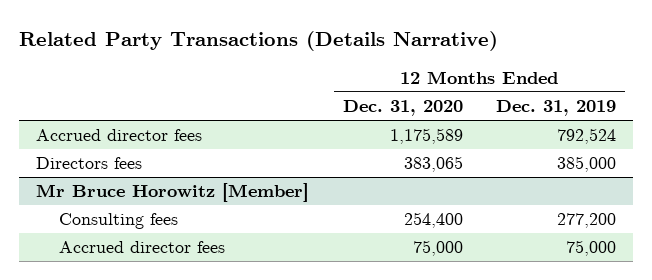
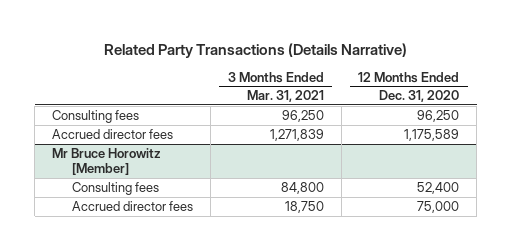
- | 12 Months Ended Dec. 31, 2020 | 12 Months Ended Dec. 31, 2019
+ | 3 Months Ended Mar. 31, 2021 | 12 Months Ended Dec. 31, 2020
+ Consulting fees | 96,250 | 96,250
- Directors fees | 383,065 | 385,000
@ Mr Bruce Horowitz [Member]
- Consulting fees | 254,400 | 277,200
+ Consulting fees | 84,800 | 52,400

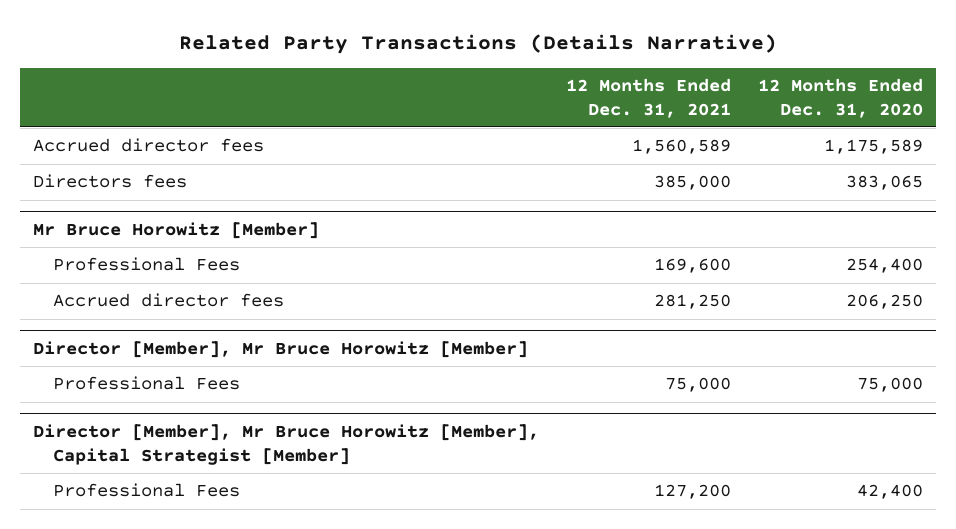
- | 3 Months Ended Mar. 31, 2021 | 12 Months Ended Dec. 31, 2020
+ | 12 Months Ended Dec. 31, 2021 | 12 Months Ended Dec. 31, 2020
- Consulting fees | 96,250 | 96,250
+ Directors fees | 385,000 | 383,065
@ Mr Bruce Horowitz [Member]
- Consulting fees | 84,800 | 52,400
- Accrued director fees | 18,750 | 75,000
+ Professional Fees | 169,600 | 254,400
+ Accrued director fees | 281,250 | 206,250
+ Director [Member], Mr Bruce Horowitz [Member]
+ Professional Fees | 75,000 | 75,000
+ Director [Member], Mr Bruce Horowitz [Member], Capital Strategist [Member]
+ Professional Fees | 127,200 | 42,400

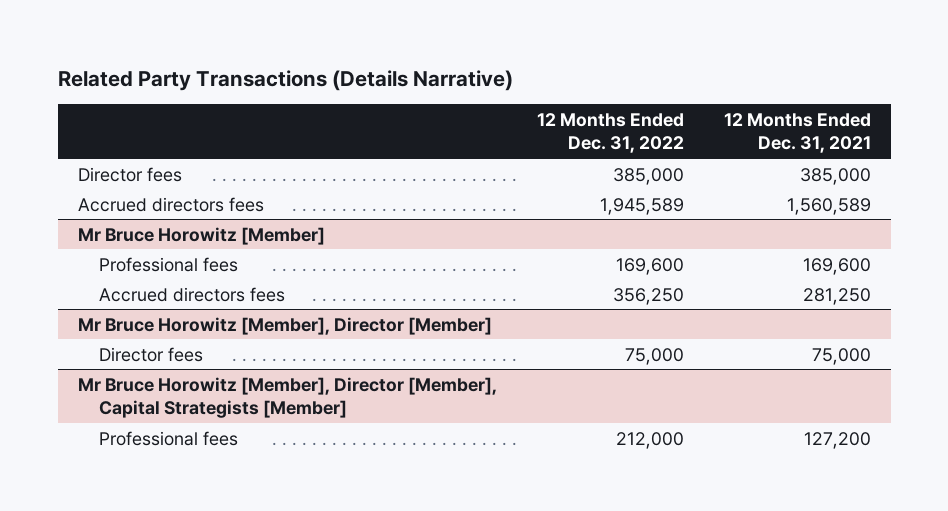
- | 12 Months Ended Dec. 31, 2021 | 12 Months Ended Dec. 31, 2020
+ | 12 Months Ended Dec. 31, 2022 | 12 Months Ended Dec. 31, 2021
- Accrued director fees | 1,560,589 | 1,175,589
- Directors fees | 385,000 | 383,065
+ Director fees | 385,000 | 385,000
+ Accrued directors fees | 1,945,589 | 1,560,589
@ Mr Bruce Horowitz [Member]
- Professional Fees | 169,600 | 254,400
- Accrued director fees | 281,250 | 206,250
- Director [Member], Mr Bruce Horowitz [Member]
- Professional Fees | 75,000 | 75,000
- Director [Member], Mr Bruce Horowitz [Member], Capital Strategist [Member]
- Professional Fees | 127,200 | 42,400
@ Mr Bruce Horowitz [Member]
+ Professional fees | 169,600 | 169,600
+ Accrued directors fees | 356,250 | 281,250
+ Mr Bruce Horowitz [Member], Director [Member]
+ Director fees | 75,000 | 75,000
+ Mr Bruce Horowitz [Member], Director [Member], Capital Strategists [Member]
+ Professional fees | 212,000 | 127,200

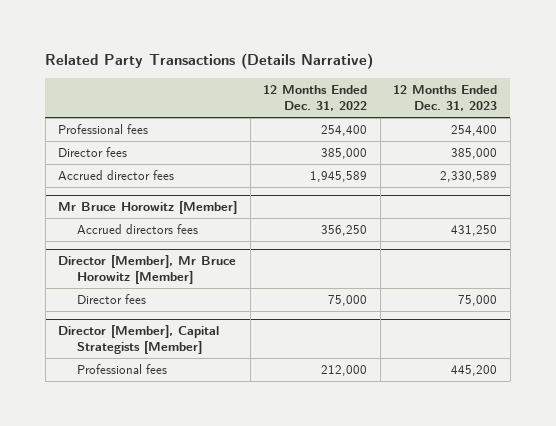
- | 12 Months Ended Dec. 31, 2022 | 12 Months Ended Dec. 31, 2021
+ | 12 Months Ended Dec. 31, 2022 | 12 Months Ended Dec. 31, 2023
+ Professional fees | 254,400 | 254,400
- Accrued directors fees | 1,945,589 | 1,560,589
+ Accrued director fees | 1,945,589 | 2,330,589
@ Mr Bruce Horowitz [Member]
- Professional fees | 169,600 | 169,600
- Mr Bruce Horowitz [Member], Director [Member]
+ Director [Member], Mr Bruce Horowitz [Member]
- Mr Bruce Horowitz [Member], Director [Member], Capital Strategists [Member]
+ Director [Member], Capital Strategists [Member]

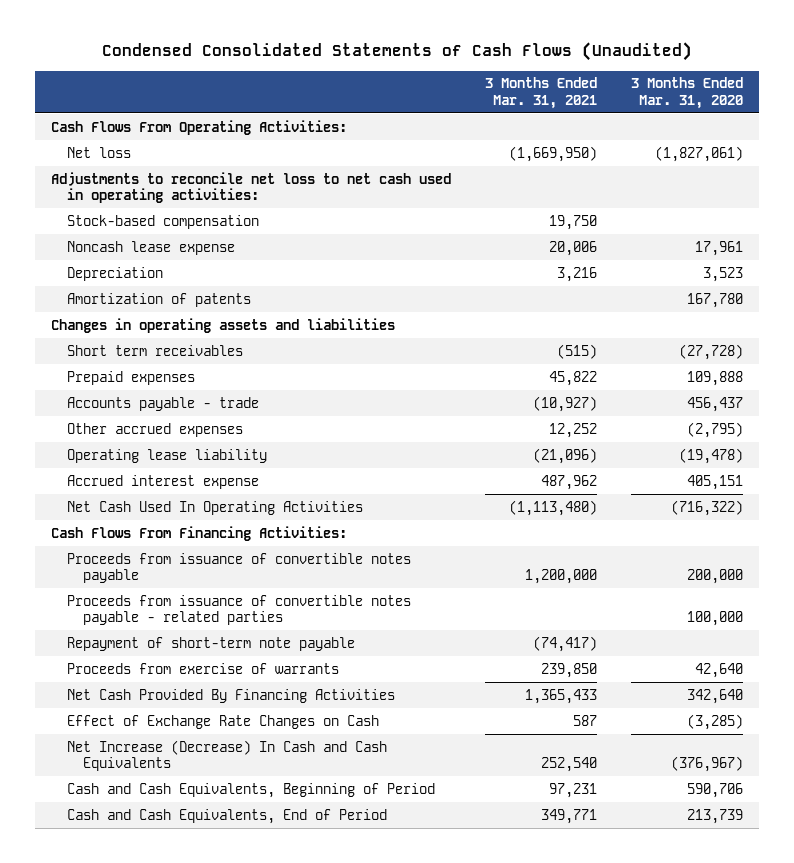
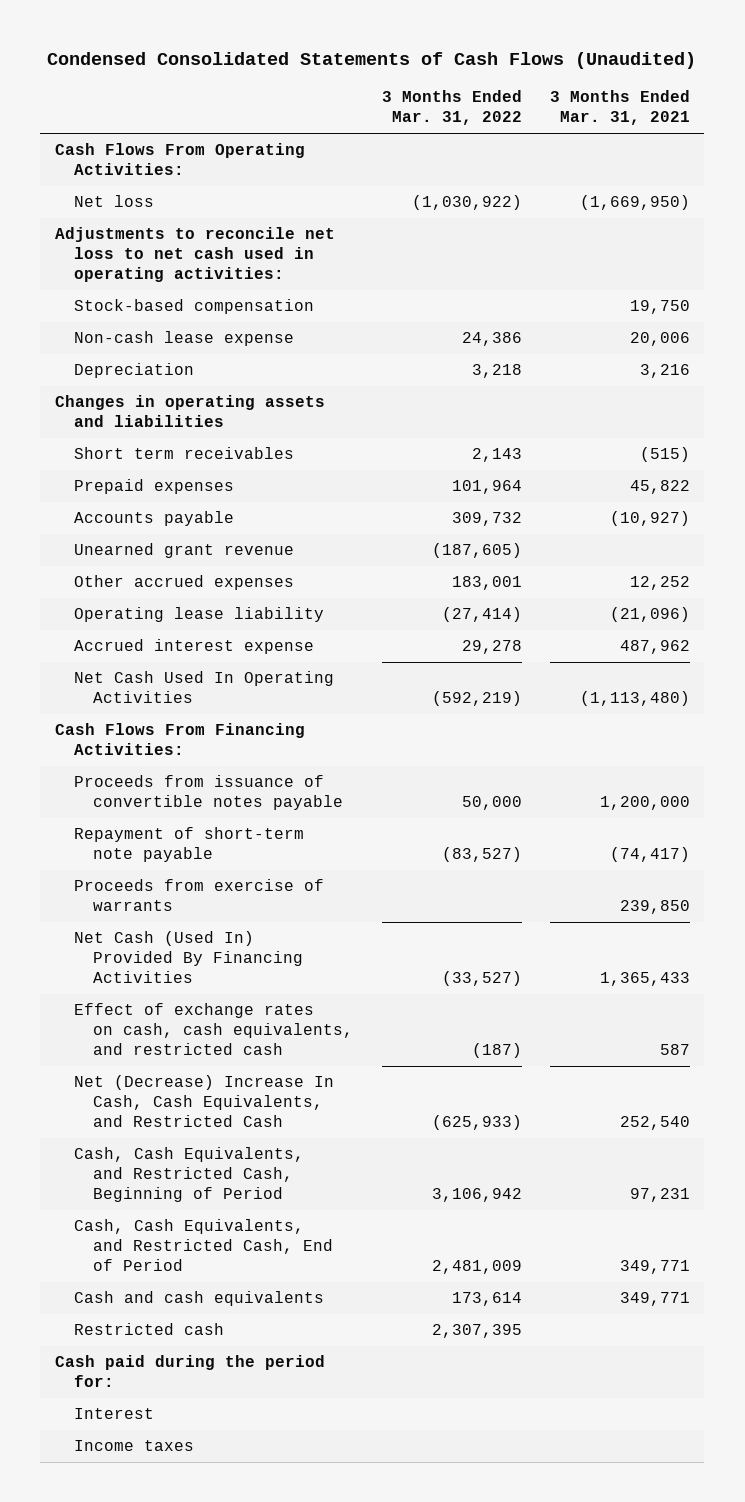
- | 3 Months Ended Mar. 31, 2021 | 3 Months Ended Mar. 31, 2020
+ | 3 Months Ended Mar. 31, 2022 | 3 Months Ended Mar. 31, 2021
- Noncash lease expense | 20,006 | 17,961
+ Non-cash lease expense | 24,386 | 20,006
- Amortization of patents | | 167,780
- Accounts payable - trade | (10,927) | 456,437
+ Accounts payable | 309,732 | (10,927)
+ Unearned grant revenue | (187,605) |
- Proceeds from issuance of convertible notes payable - related parties | | 100,000
- Net Cash Provided By Financing Activities | 1,365,433 | 342,640
- Effect of Exchange Rate Changes on Cash | 587 | (3,285)
- Net Increase (Decrease) In Cash and Cash Equivalents | 252,540 | (376,967)
- Cash and Cash Equivalents, Beginning of Period | 97,231 | 590,706
- Cash and Cash Equivalents, End of Period | 349,771 | 213,739
+ Net Cash (Used In) Provided By Financing Activities | (33,527) | 1,365,433
+ Effect of exchange rates on cash, cash equivalents, and restricted cash | (187) | 587
+ Net (Decrease) Increase In Cash, Cash Equivalents, and Restricted Cash | (625,933) | 252,540
+ Cash, Cash Equivalents, and Restricted Cash, Beginning of Period | 3,106,942 | 97,231
+ Cash, Cash Equivalents, and Restricted Cash, End of Period | 2,481,009 | 349,771
+ Cash and cash equivalents | 173,614 | 349,771
+ Restricted cash | 2,307,395 |
+ Cash paid during the period for:
+ Interest
+ Income taxes

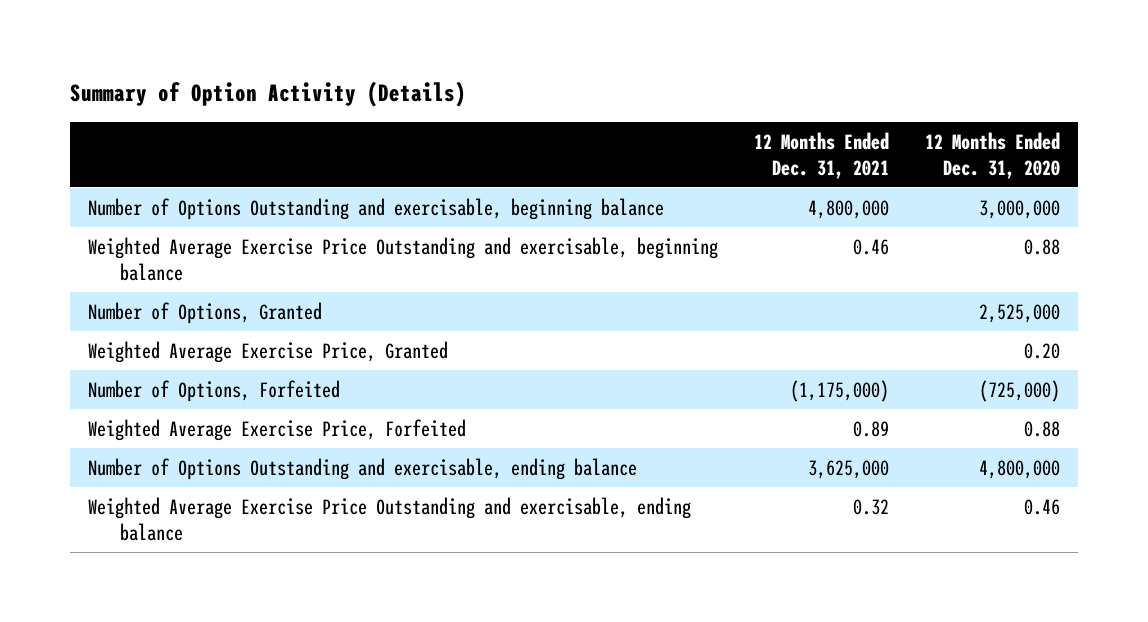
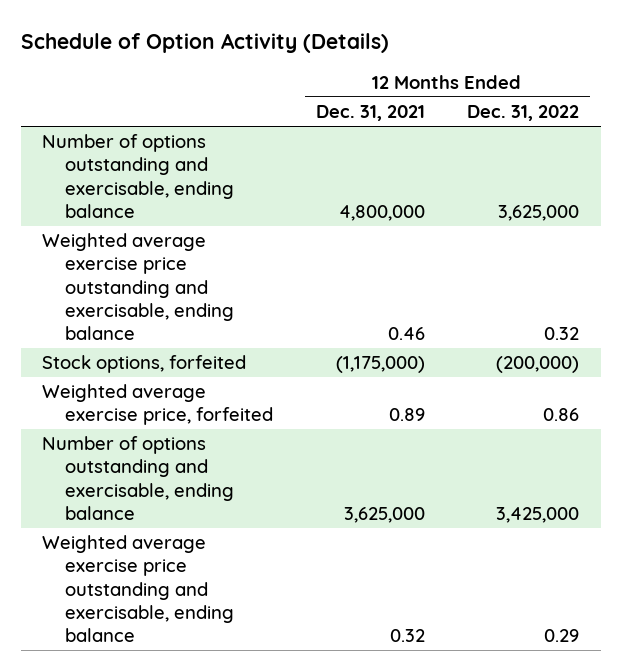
- Summary of Option Activity (Details)
+ Schedule of Option Activity (Details)
- | 12 Months Ended Dec. 31, 2021 | 12 Months Ended Dec. 31, 2020
+ | 12 Months Ended Dec. 31, 2021 | 12 Months Ended Dec. 31, 2022
- Number of Options Outstanding and exercisable, beginning balance | 4,800,000 | 3,000,000
- Weighted Average Exercise Price Outstanding and exercisable, beginning balance | 0.46 | 0.88
- Number of Options, Granted | | 2,525,000
- Weighted Average Exercise Price, Granted | | 0.20
- Number of Options, Forfeited | (1,175,000) | (725,000)
- Weighted Average Exercise Price, Forfeited | 0.89 | 0.88
- Number of Options Outstanding and exercisable, ending balance | 3,625,000 | 4,800,000
- Weighted Average Exercise Price Outstanding and exercisable, ending balance | 0.32 | 0.46
+ Number of options outstanding and exercisable, ending balance | 4,800,000 | 3,625,000
+ Weighted average exercise price outstanding and exercisable, ending balance | 0.46 | 0.32
+ Stock options, forfeited | (1,175,000) | (200,000)
+ Weighted average exercise price, forfeited | 0.89 | 0.86
+ Number of options outstanding and exercisable, ending balance | 3,625,000 | 3,425,000
+ Weighted average exercise price outstanding and exercisable, ending balance | 0.32 | 0.29

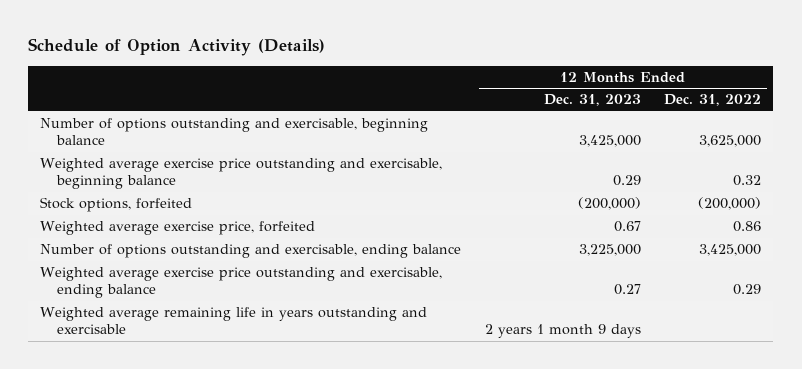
- | 12 Months Ended Dec. 31, 2021 | 12 Months Ended Dec. 31, 2022
+ | 12 Months Ended Dec. 31, 2023 | 12 Months Ended Dec. 31, 2022
- Number of options outstanding and exercisable, ending balance | 4,800,000 | 3,625,000
- Weighted average exercise price outstanding and exercisable, ending balance | 0.46 | 0.32
+ Number of options outstanding and exercisable, beginning balance | 3,425,000 | 3,625,000
+ Weighted average exercise price outstanding and exercisable, beginning balance | 0.29 | 0.32
+ Weighted average remaining life in years outstanding and exercisable | 2 years 1 month 9 days |

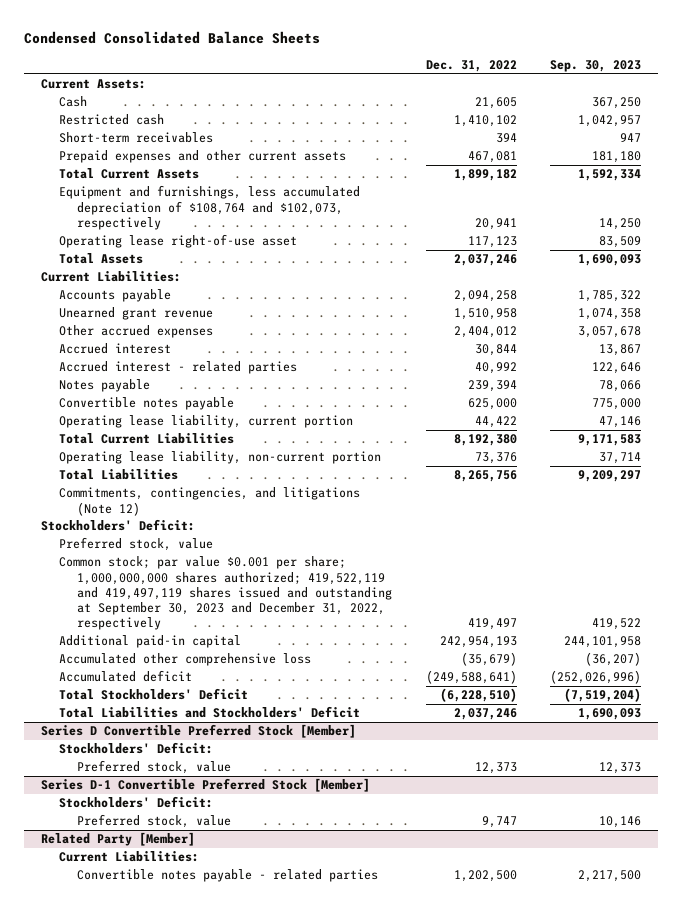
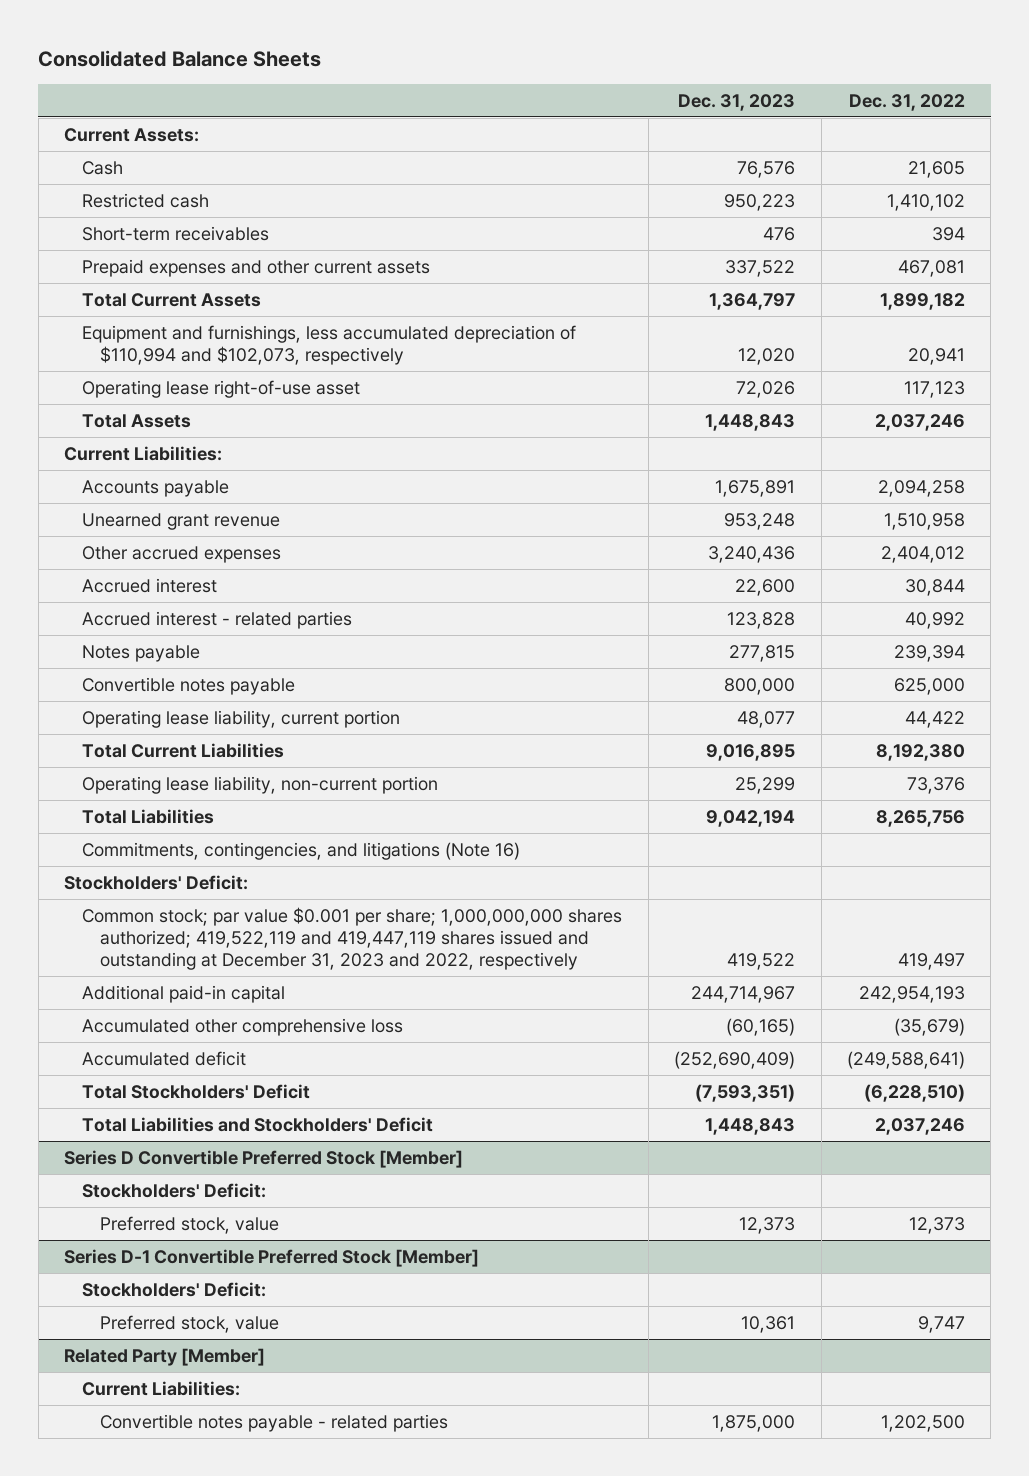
- Condensed Consolidated Balance Sheets
+ Consolidated Balance Sheets
- | Dec. 31, 2022 | Sep. 30, 2023
+ | Dec. 31, 2023 | Dec. 31, 2022
- Equipment and furnishings, less accumulated depreciation of $108,764 and $102,073, respectively | 20,941 | 14,250
+ Equipment and furnishings, less accumulated depreciation of $110,994 and $102,073, respectively | 12,020 | 20,941
- Commitments, contingencies, and litigations (Note 12)
+ Commitments, contingencies, and litigations (Note 16)
- Preferred stock, value
- Common stock; par value $0.001 per share; 1,000,000,000 shares authorized; 419,522,119 and 419,497,119 shares issued and outstanding at September 30, 2023 and December 31, 2022, respectively | 419,497 | 419,522
+ Common stock; par value $0.001 per share; 1,000,000,000 shares authorized; 419,522,119 and 419,447,119 shares issued and outstanding at December 31, 2023 and 2022, respectively | 419,522 | 419,497

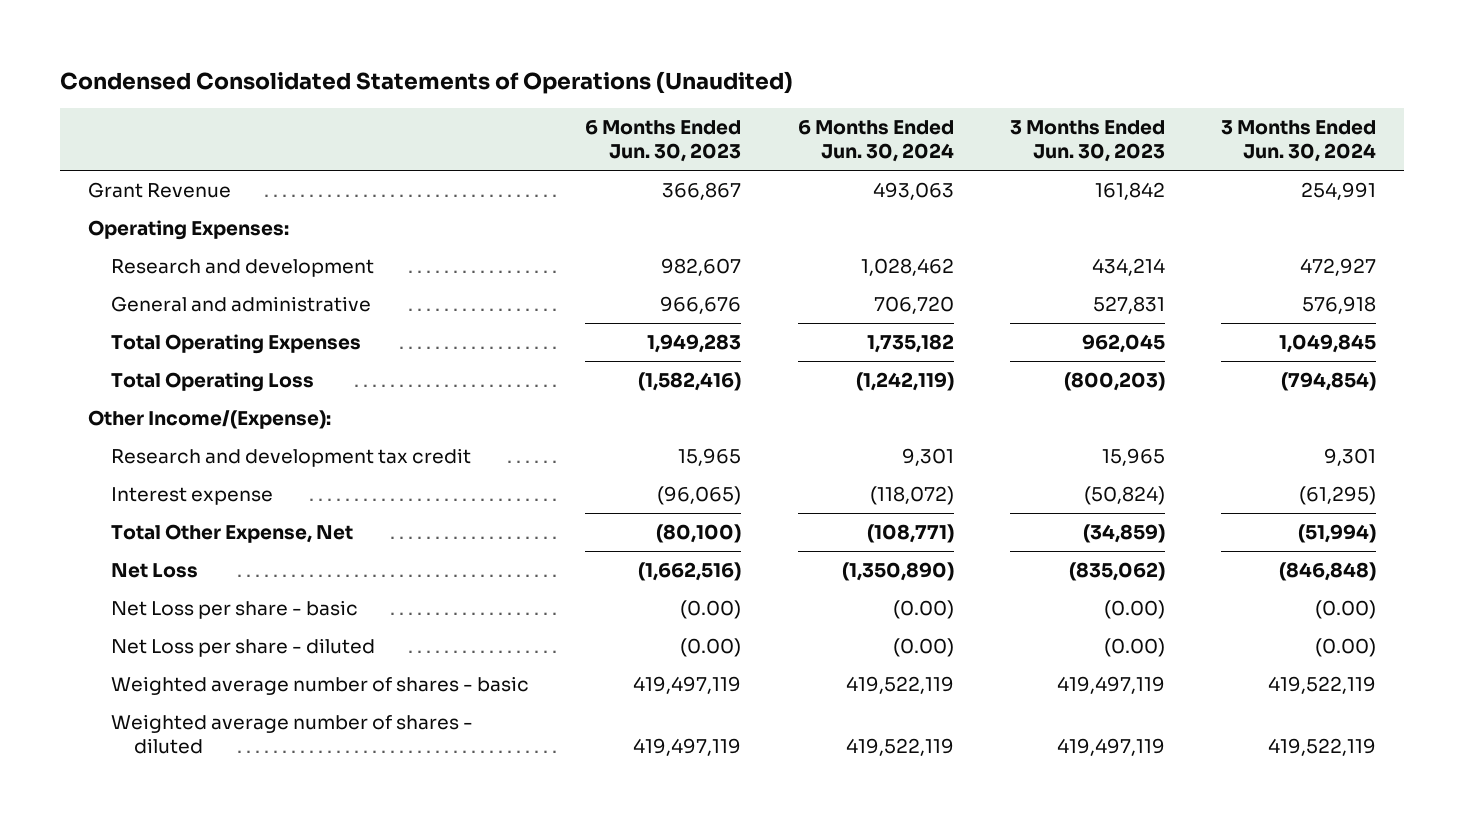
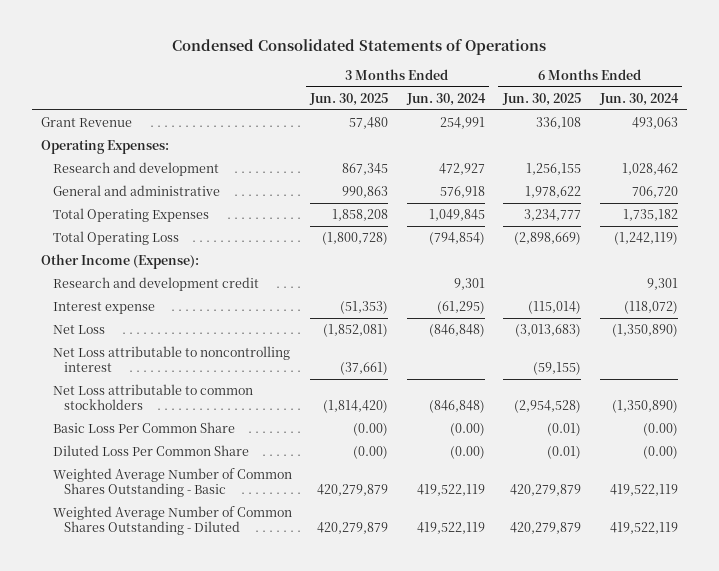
- Condensed Consolidated Statements of Operations (Unaudited)
+ Condensed Consolidated Statements of Operations
- | 6 Months Ended Jun. 30, 2023 | 6 Months Ended Jun. 30, 2024 | 3 Months Ended Jun. 30, 2023 | 3 Months Ended Jun. 30, 2024
+ | 3 Months Ended Jun. 30, 2025 | 3 Months Ended Jun. 30, 2024 | 6 Months Ended Jun. 30, 2025 | 6 Months Ended Jun. 30, 2024
- Other Income/(Expense):
- Research and development tax credit | 15,965 | 9,301 | 15,965 | 9,301
+ Other Income (Expense):
+ Research and development credit | | 9,301 | | 9,301
- Total Other Expense, Net | (80,100) | (108,771) | (34,859) | (51,994)
- Net Loss per share - basic | (0.00) | (0.00) | (0.00) | (0.00)
- Net Loss per share - diluted | (0.00) | (0.00) | (0.00) | (0.00)
- Weighted average number of shares - basic | 419,497,119 | 419,522,119 | 419,497,119 | 419,522,119
- Weighted average number of shares - diluted | 419,497,119 | 419,522,119 | 419,497,119 | 419,522,119
+ Net Loss attributable to noncontrolling interest | (37,661) | | (59,155) |
+ Net Loss attributable to common stockholders | (1,814,420) | (846,848) | (2,954,528) | (1,350,890)
+ Basic Loss Per Common Share | (0.00) | (0.00) | (0.01) | (0.00)
+ Diluted Loss Per Common Share | (0.00) | (0.00) | (0.01) | (0.00)
+ Weighted Average Number of Common Shares Outstanding - Basic | 420,279,879 | 419,522,119 | 420,279,879 | 419,522,119
+ Weighted Average Number of Common Shares Outstanding - Diluted | 420,279,879 | 419,522,119 | 420,279,879 | 419,522,119

